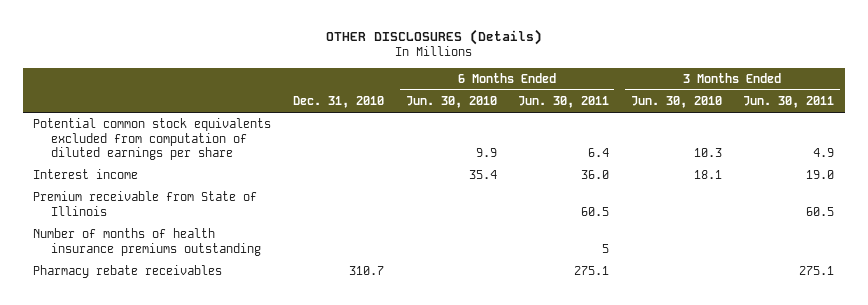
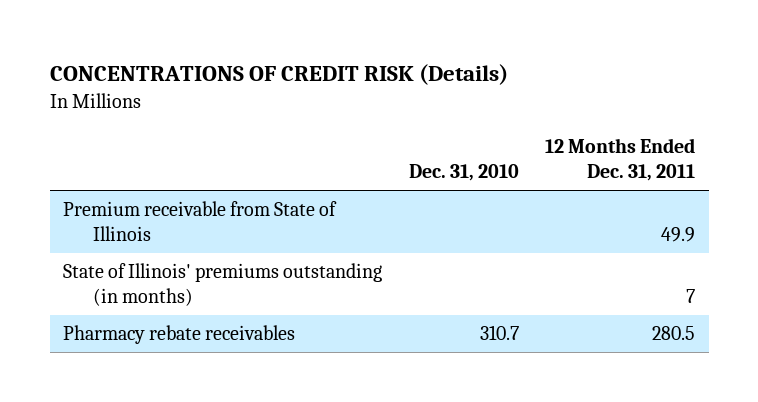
- OTHER DISCLOSURES (Details)
+ CONCENTRATIONS OF CREDIT RISK (Details)
- | Dec. 31, 2010 | 6 Months Ended Jun. 30, 2010 | 6 Months Ended Jun. 30, 2011 | 3 Months Ended Jun. 30, 2010 | 3 Months Ended Jun. 30, 2011
+ | Dec. 31, 2010 | 12 Months Ended Dec. 31, 2011
- Potential common stock equivalents excluded from computation of diluted earnings per share | | 9.9 | 6.4 | 10.3 | 4.9
- Interest income | | 35.4 | 36.0 | 18.1 | 19.0
- Number of months of health insurance premiums outstanding | | | 5 | |
+ State of Illinois' premiums outstanding (in months) | | 7

